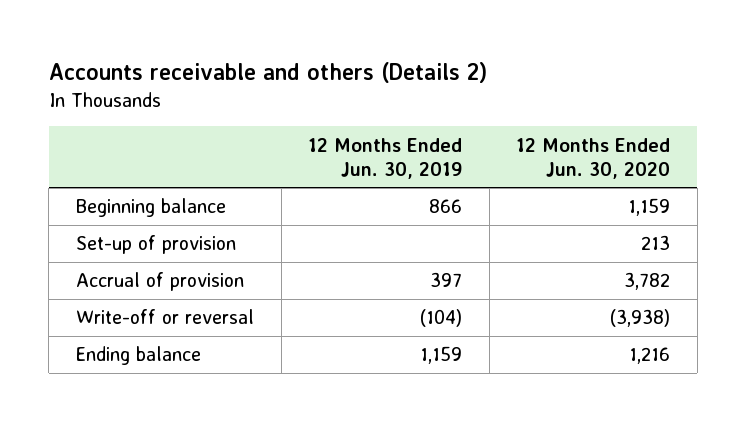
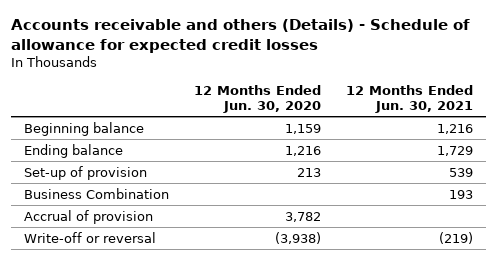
- Accounts receivable and others (Details 2)
+ Accounts receivable and others (Details) - Schedule of allowance for expected credit losses
- | 12 Months Ended Jun. 30, 2019 | 12 Months Ended Jun. 30, 2020
+ | 12 Months Ended Jun. 30, 2020 | 12 Months Ended Jun. 30, 2021
moved up: Ending balance | 1,216 | 1,729
+ Business Combination | | 193

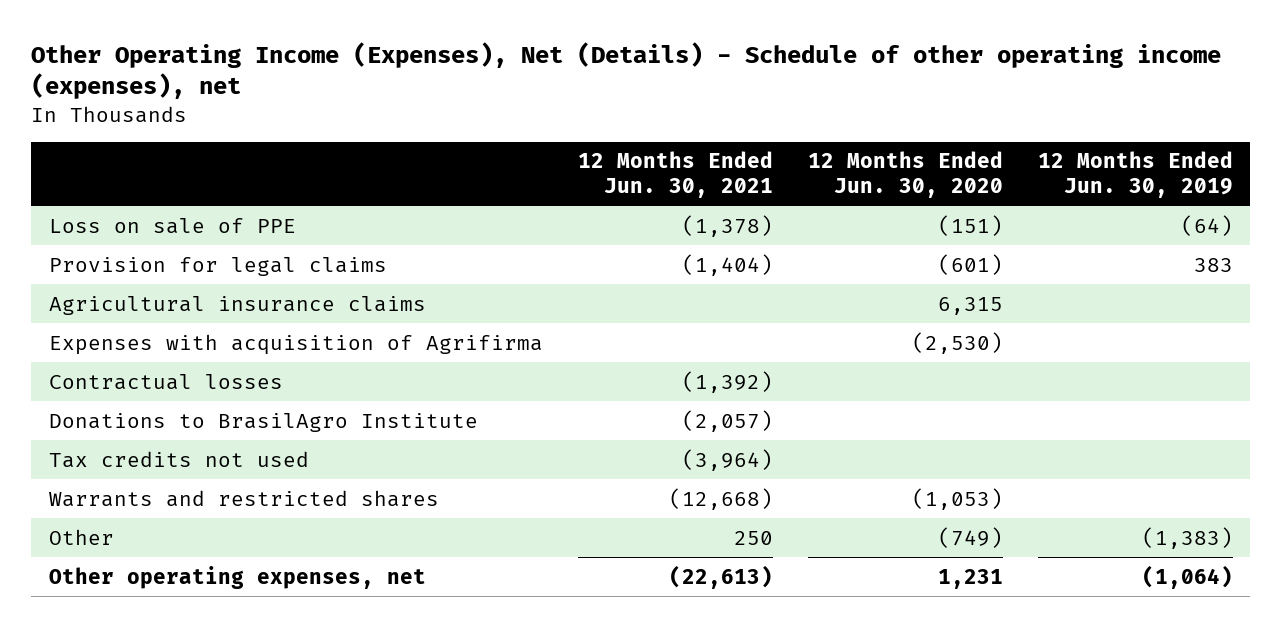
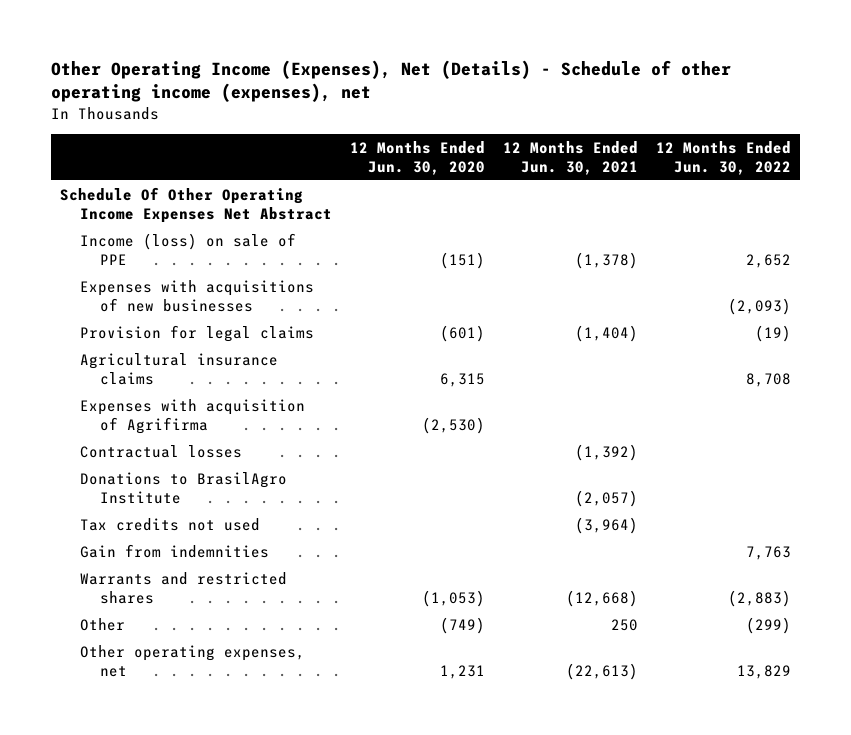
- | 12 Months Ended Jun. 30, 2021 | 12 Months Ended Jun. 30, 2020 | 12 Months Ended Jun. 30, 2019
+ | 12 Months Ended Jun. 30, 2020 | 12 Months Ended Jun. 30, 2021 | 12 Months Ended Jun. 30, 2022
- Loss on sale of PPE | (1,378) | (151) | (64)
+ Schedule Of Other Operating Income Expenses Net Abstract
+ Income (loss) on sale of PPE | (151) | (1,378) | 2,652
+ Expenses with acquisitions of new businesses | | | (2,093)
+ Gain from indemnities | | | 7,763

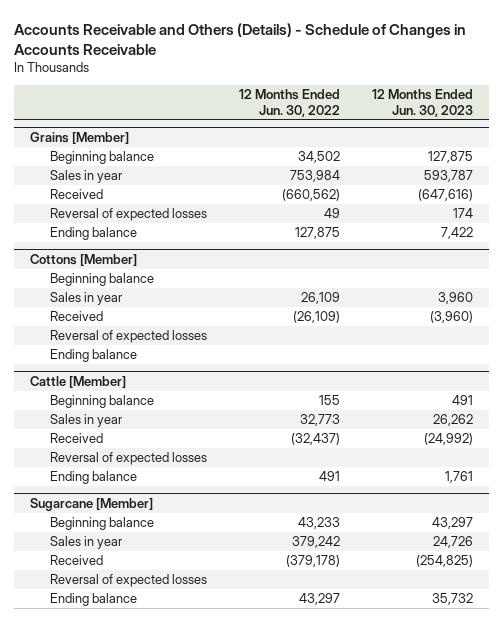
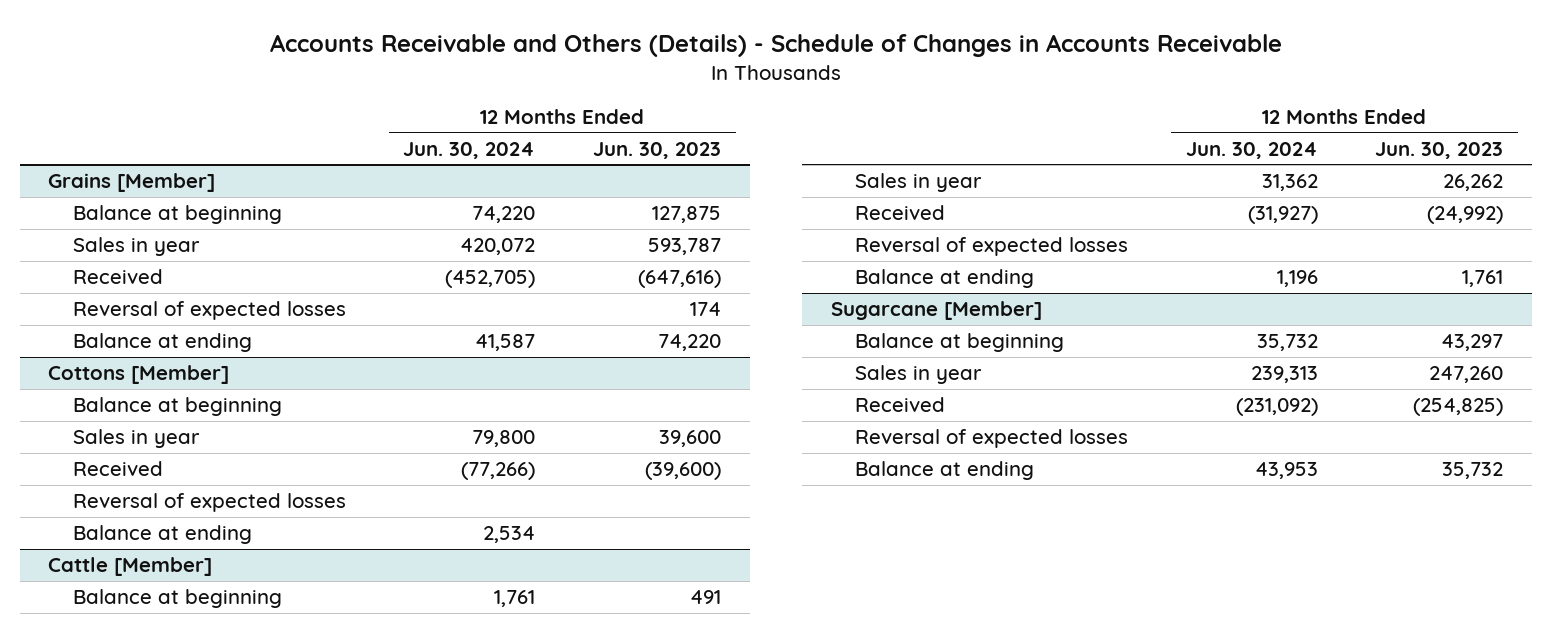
- | 12 Months Ended Jun. 30, 2022 | 12 Months Ended Jun. 30, 2023
+ | 12 Months Ended Jun. 30, 2024 | 12 Months Ended Jun. 30, 2023
@ Grains [Member]
- Beginning balance | 34,502 | 127,875
+ Balance at beginning | 74,220 | 127,875
- Ending balance | 127,875 | 7,422
+ Balance at ending | 41,587 | 74,220
@ Cottons [Member]
- Beginning balance
- Sales in year | 26,109 | 3,960
- Received | (26,109) | (3,960)
+ Balance at beginning
+ Sales in year | 79,800 | 39,600
+ Received | (77,266) | (39,600)
- Ending balance
+ Balance at ending | 2,534 |
@ Cattle [Member]
- Beginning balance | 155 | 491
+ Balance at beginning | 1,761 | 491
- Ending balance | 491 | 1,761
+ Balance at ending | 1,196 | 1,761
@ Sugarcane [Member]
- Beginning balance | 43,233 | 43,297
- Sales in year | 379,242 | 24,726
+ Balance at beginning | 35,732 | 43,297
+ Sales in year | 239,313 | 247,260
- Ending balance | 43,297 | 35,732
+ Balance at ending | 43,953 | 35,732

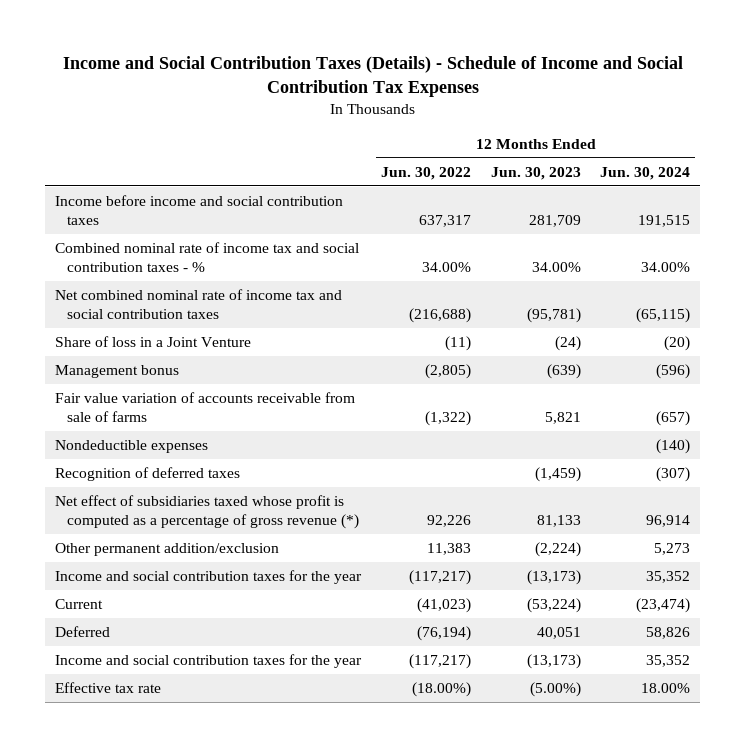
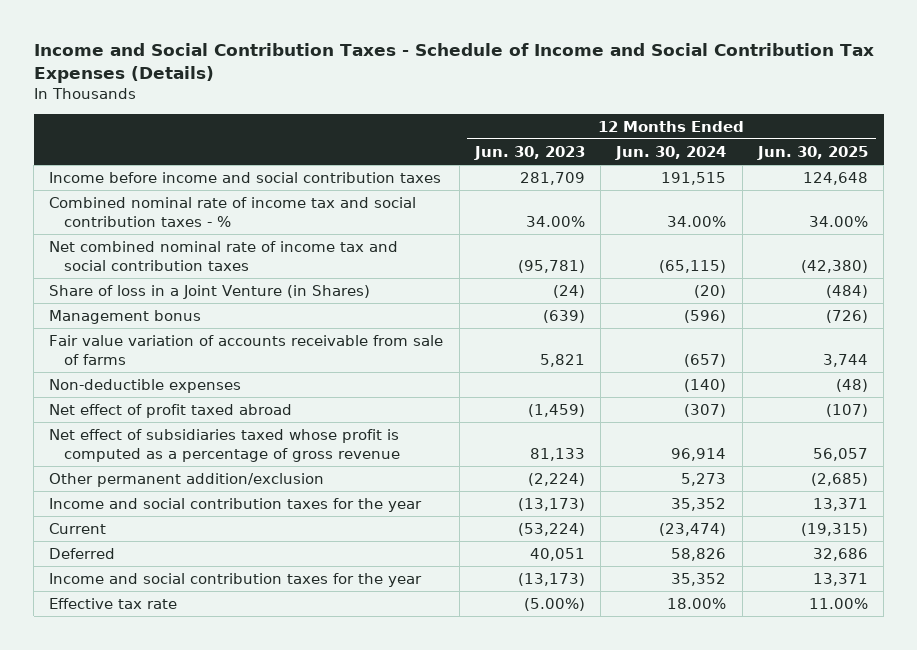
- Income and Social Contribution Taxes (Details) - Schedule of Income and Social Contribution Tax Expenses
+ Income and Social Contribution Taxes - Schedule of Income and Social Contribution Tax Expenses (Details)
- | 12 Months Ended Jun. 30, 2022 | 12 Months Ended Jun. 30, 2023 | 12 Months Ended Jun. 30, 2024
+ | 12 Months Ended Jun. 30, 2023 | 12 Months Ended Jun. 30, 2024 | 12 Months Ended Jun. 30, 2025
- Share of loss in a Joint Venture | (11) | (24) | (20)
+ Share of loss in a Joint Venture (in Shares) | (24) | (20) | (484)
- Nondeductible expenses | | | (140)
- Recognition of deferred taxes | | (1,459) | (307)
- Net effect of subsidiaries taxed whose profit is computed as a percentage of gross revenue (*) | 92,226 | 81,133 | 96,914
+ Non-deductible expenses | | (140) | (48)
+ Net effect of profit taxed abroad | (1,459) | (307) | (107)
+ Net effect of subsidiaries taxed whose profit is computed as a percentage of gross revenue | 81,133 | 96,914 | 56,057

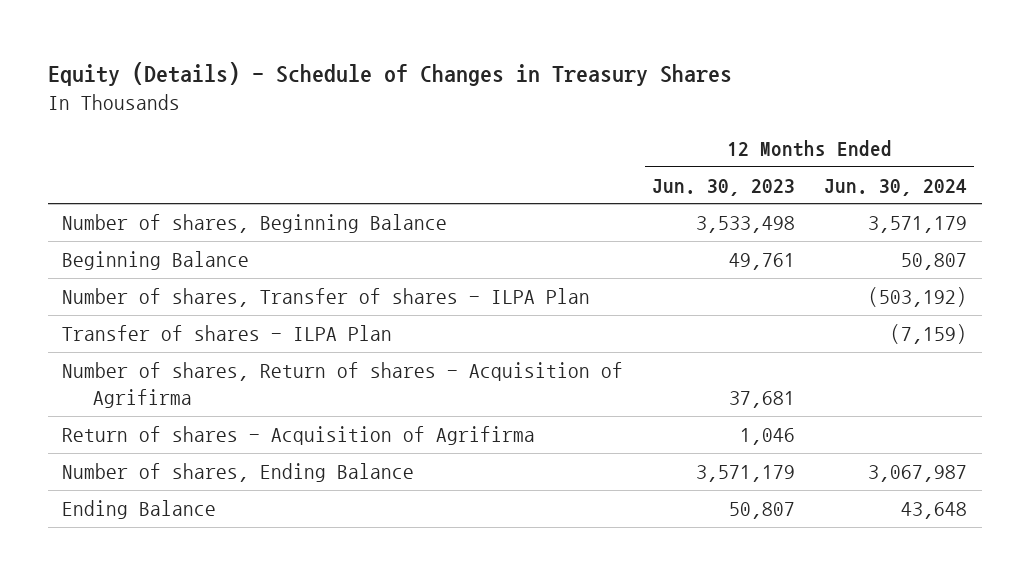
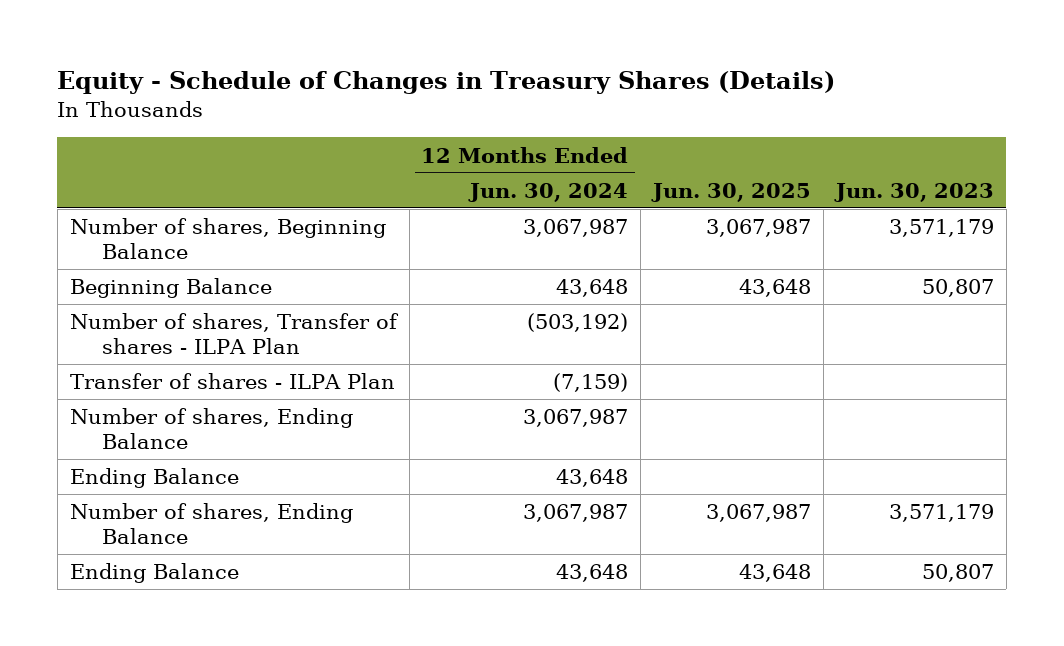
- Equity (Details) - Schedule of Changes in Treasury Shares
+ Equity - Schedule of Changes in Treasury Shares (Details)
- | 12 Months Ended Jun. 30, 2023 | 12 Months Ended Jun. 30, 2024
+ | 12 Months Ended Jun. 30, 2024 | Jun. 30, 2025 | Jun. 30, 2023
- Number of shares, Beginning Balance | 3,533,498 | 3,571,179
- Beginning Balance | 49,761 | 50,807
+ Number of shares, Beginning Balance | 3,067,987 | 3,067,987 | 3,571,179
+ Beginning Balance | 43,648 | 43,648 | 50,807
- Number of shares, Return of shares - Acquisition of Agrifirma | 37,681 |
- Return of shares - Acquisition of Agrifirma | 1,046 |
+ Number of shares, Ending Balance | 3,067,987 | 3,067,987 | 3,571,179
+ Ending Balance | 43,648 | 43,648 | 50,807

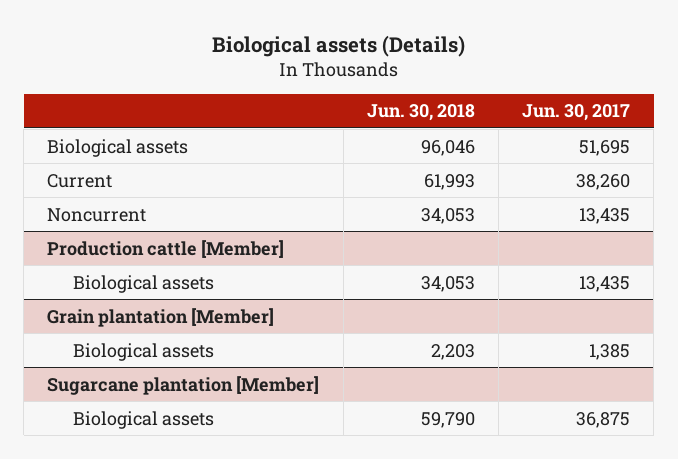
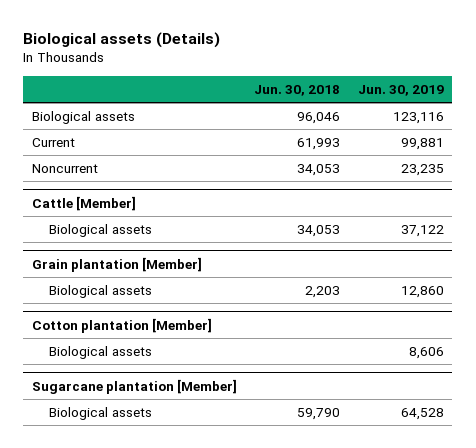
- | Jun. 30, 2018 | Jun. 30, 2017
+ | Jun. 30, 2018 | Jun. 30, 2019
- Production cattle [Member]
+ Cattle [Member]
+ Cotton plantation [Member]
+ Biological assets | | 8,606

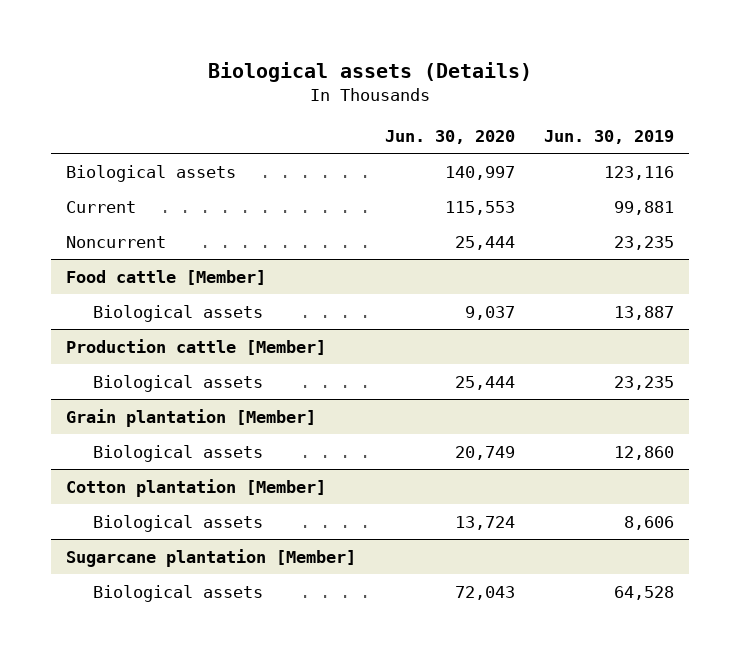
- | Jun. 30, 2018 | Jun. 30, 2019
+ | Jun. 30, 2020 | Jun. 30, 2019
- Cattle [Member]
- Biological assets | 34,053 | 37,122
+ Food cattle [Member]
+ Biological assets | 9,037 | 13,887
+ Production cattle [Member]
+ Biological assets | 25,444 | 23,235

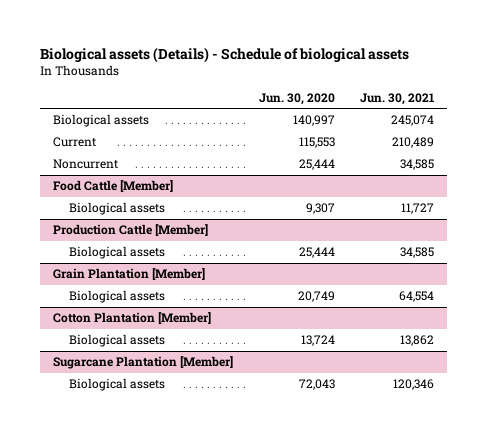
- Biological assets (Details)
+ Biological assets (Details) - Schedule of biological assets
- | Jun. 30, 2020 | Jun. 30, 2019
+ | Jun. 30, 2020 | Jun. 30, 2021
- Food cattle [Member]
- Biological assets | 9,037 | 13,887
- Production cattle [Member]
+ Food Cattle [Member]
+ Biological assets | 9,307 | 11,727
+ Production Cattle [Member]
- Grain plantation [Member]
+ Grain Plantation [Member]
- Cotton plantation [Member]
+ Cotton Plantation [Member]
- Sugarcane plantation [Member]
+ Sugarcane Plantation [Member]

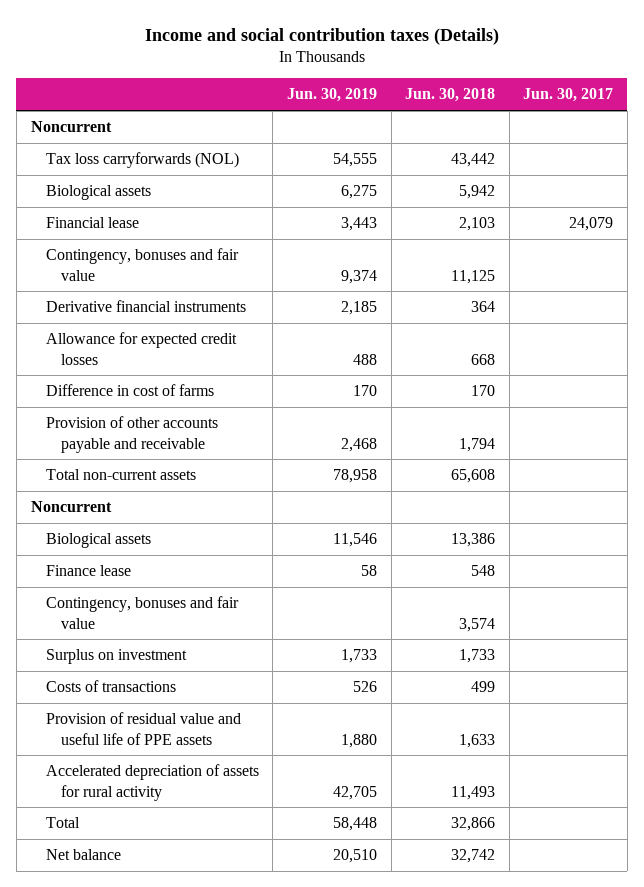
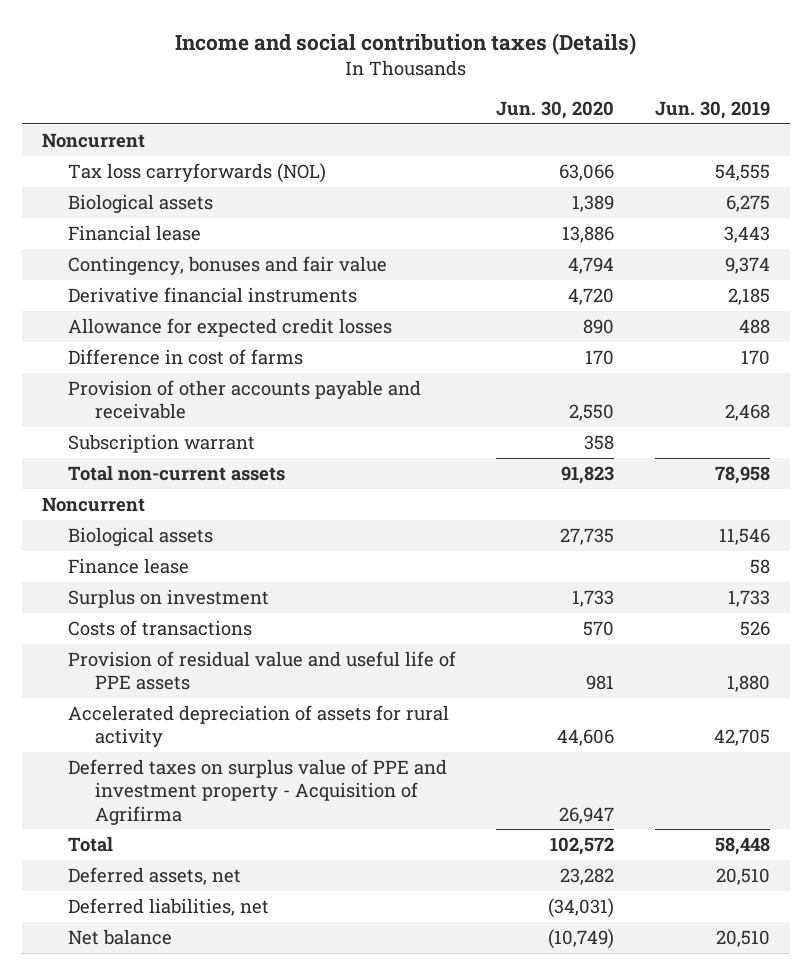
- | Jun. 30, 2019 | Jun. 30, 2018 | Jun. 30, 2017
+ | Jun. 30, 2020 | Jun. 30, 2019
+ Subscription warrant | 358 |
- Contingency, bonuses and fair value | | 3,574 |
+ Deferred taxes on surplus value of PPE and investment property - Acquisition of Agrifirma | 26,947 |
+ Deferred assets, net | 23,282 | 20,510
+ Deferred liabilities, net | (34,031) |

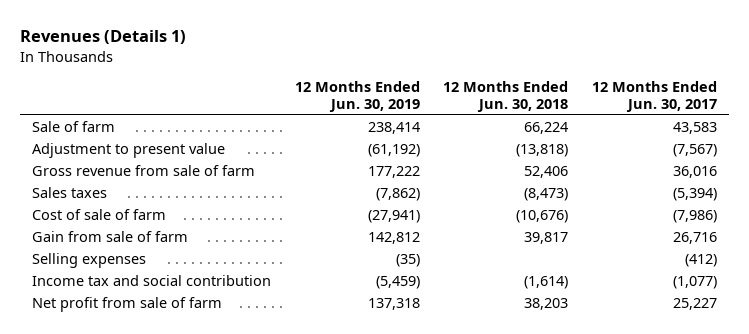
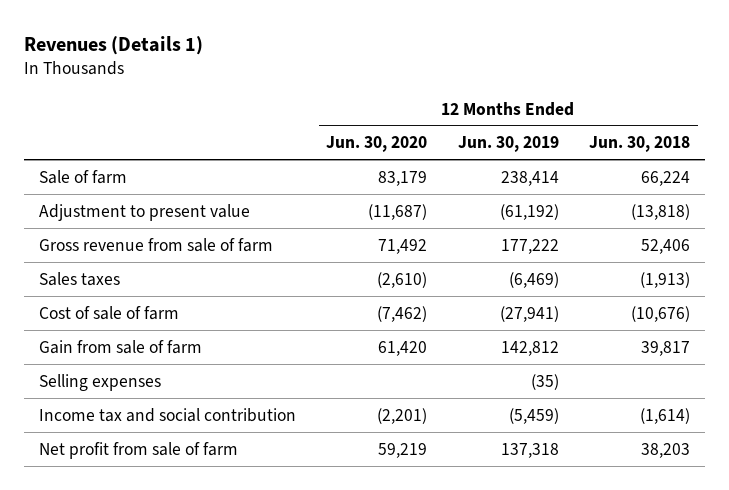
- | 12 Months Ended Jun. 30, 2019 | 12 Months Ended Jun. 30, 2018 | 12 Months Ended Jun. 30, 2017
+ | 12 Months Ended Jun. 30, 2020 | 12 Months Ended Jun. 30, 2019 | 12 Months Ended Jun. 30, 2018
- Sales taxes | (7,862) | (8,473) | (5,394)
+ Sales taxes | (2,610) | (6,469) | (1,913)

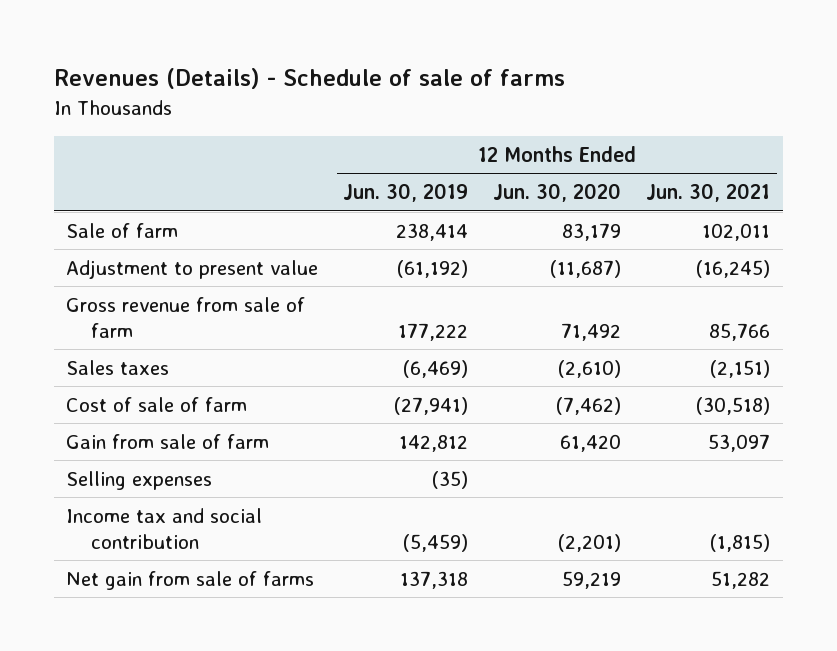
- Revenues (Details 1)
+ Revenues (Details) - Schedule of sale of farms
- | 12 Months Ended Jun. 30, 2020 | 12 Months Ended Jun. 30, 2019 | 12 Months Ended Jun. 30, 2018
+ | 12 Months Ended Jun. 30, 2019 | 12 Months Ended Jun. 30, 2020 | 12 Months Ended Jun. 30, 2021
- Net profit from sale of farm | 59,219 | 137,318 | 38,203
+ Net gain from sale of farms | 137,318 | 59,219 | 51,282

